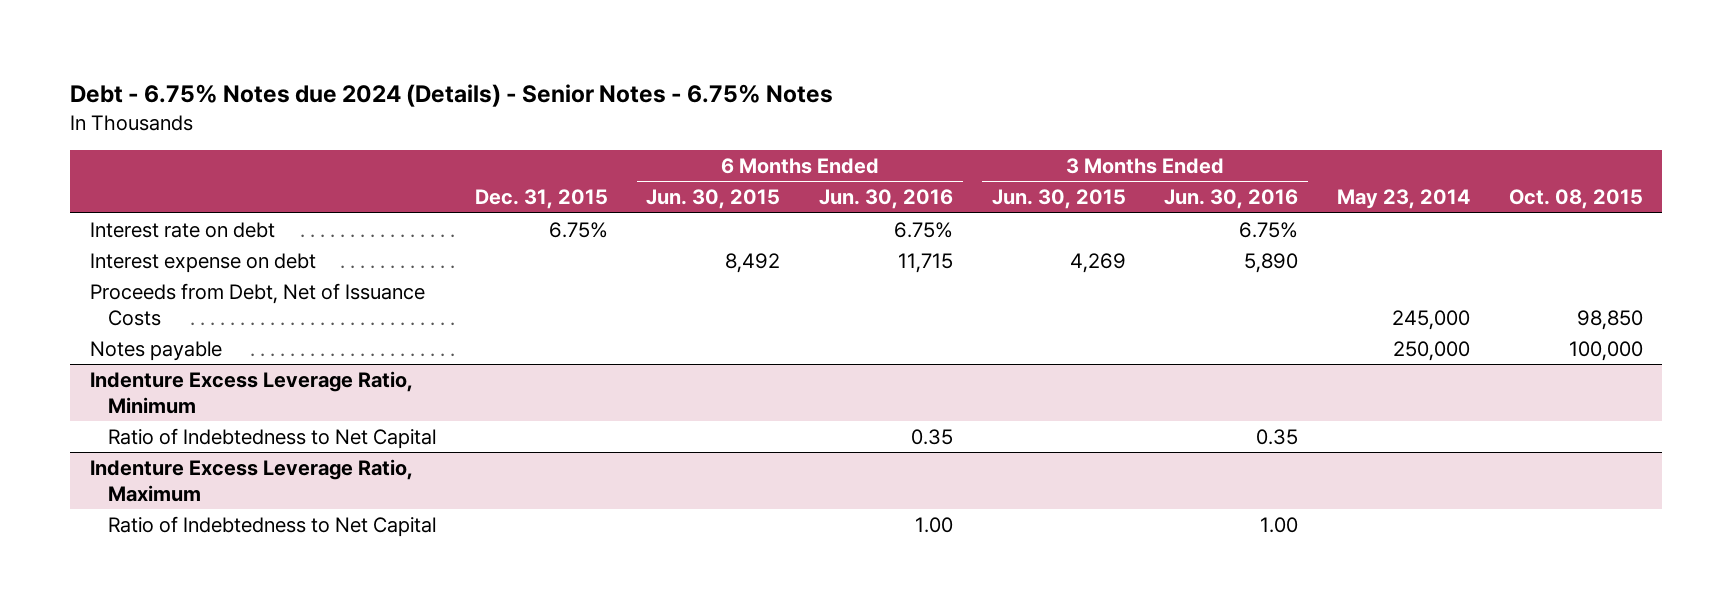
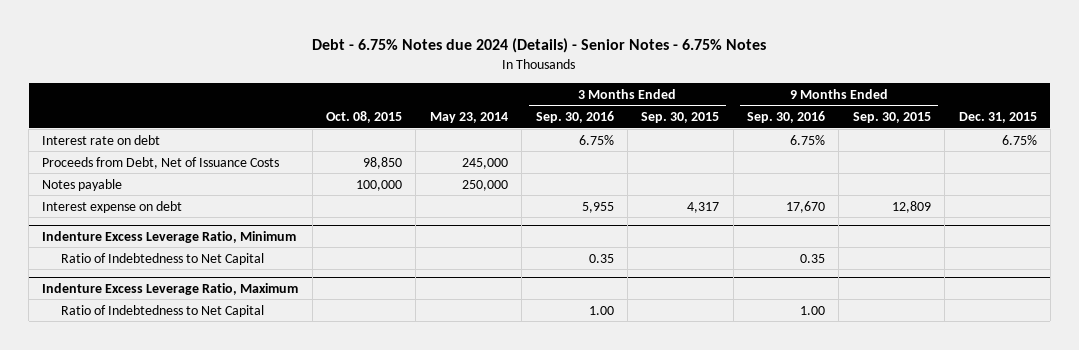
- | Dec. 31, 2015 | 6 Months Ended Jun. 30, 2015 | 6 Months Ended Jun. 30, 2016 | 3 Months Ended Jun. 30, 2015 | 3 Months Ended Jun. 30, 2016 | May 23, 2014 | Oct. 08, 2015
+ | Oct. 08, 2015 | May 23, 2014 | 3 Months Ended Sep. 30, 2016 | 3 Months Ended Sep. 30, 2015 | 9 Months Ended Sep. 30, 2016 | 9 Months Ended Sep. 30, 2015 | Dec. 31, 2015
moved down: Interest expense on debt | | | 5,955 | 4,317 | 17,670 | 12,809 |

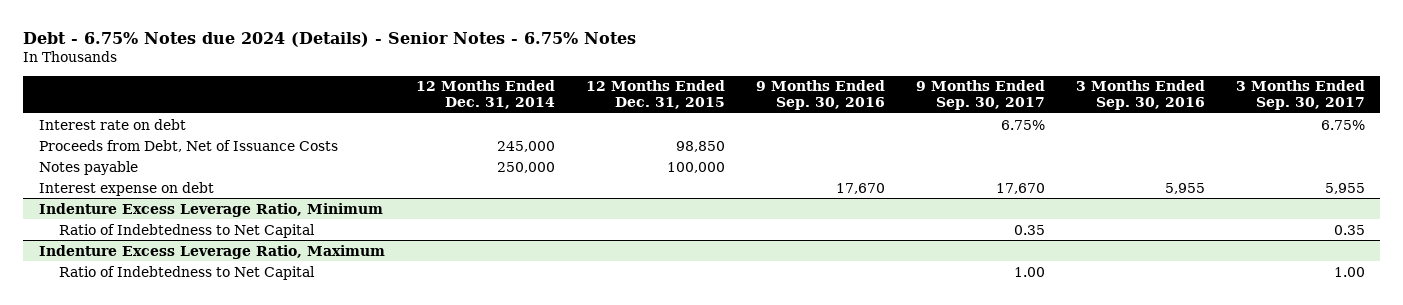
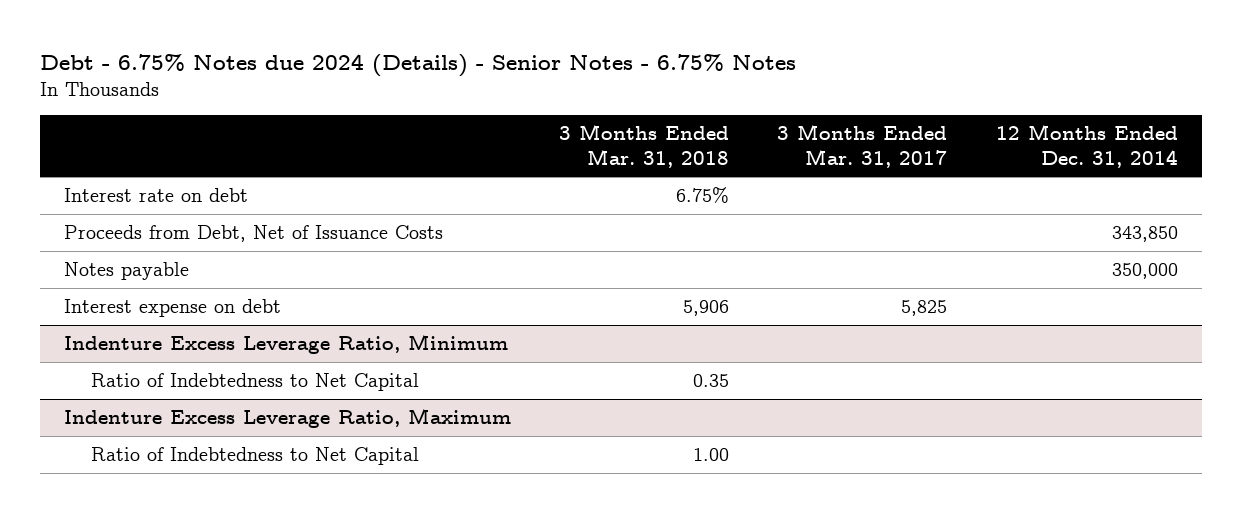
- | 12 Months Ended Dec. 31, 2014 | 12 Months Ended Dec. 31, 2015 | 9 Months Ended Sep. 30, 2016 | 9 Months Ended Sep. 30, 2017 | 3 Months Ended Sep. 30, 2016 | 3 Months Ended Sep. 30, 2017
+ | 3 Months Ended Mar. 31, 2018 | 3 Months Ended Mar. 31, 2017 | 12 Months Ended Dec. 31, 2014
- Proceeds from Debt, Net of Issuance Costs | 245,000 | 98,850 | | | |
- Notes payable | 250,000 | 100,000 | | | |
+ Proceeds from Debt, Net of Issuance Costs | | | 343,850
+ Notes payable | | | 350,000

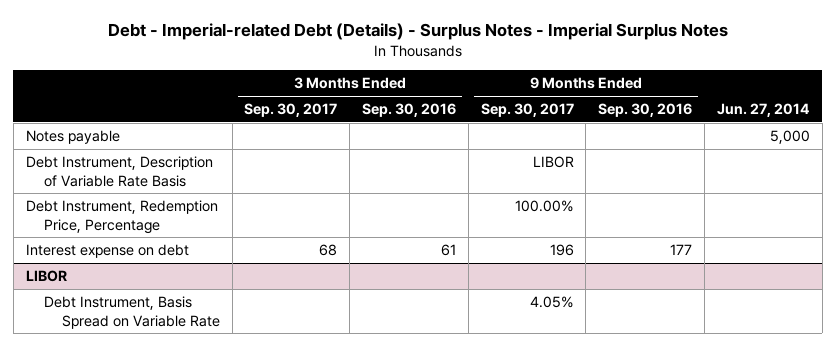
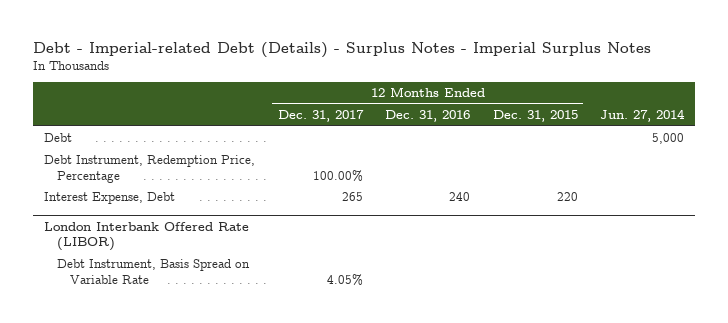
- | 3 Months Ended Sep. 30, 2017 | 3 Months Ended Sep. 30, 2016 | 9 Months Ended Sep. 30, 2017 | 9 Months Ended Sep. 30, 2016 | Jun. 27, 2014
+ | 12 Months Ended Dec. 31, 2017 | 12 Months Ended Dec. 31, 2016 | 12 Months Ended Dec. 31, 2015 | Jun. 27, 2014
- Notes payable | | | | | 5,000
- Debt Instrument, Description of Variable Rate Basis | | | LIBOR | |
+ Debt | | | | 5,000
- Interest expense on debt | 68 | 61 | 196 | 177 |
- LIBOR
+ Interest Expense, Debt | 265 | 240 | 220 |
+ London Interbank Offered Rate (LIBOR)

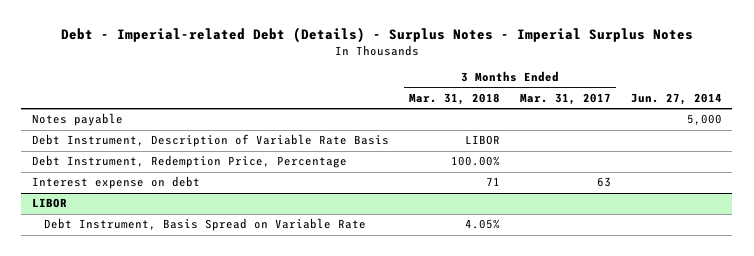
- | 12 Months Ended Dec. 31, 2017 | 12 Months Ended Dec. 31, 2016 | 12 Months Ended Dec. 31, 2015 | Jun. 27, 2014
+ | 3 Months Ended Mar. 31, 2018 | 3 Months Ended Mar. 31, 2017 | Jun. 27, 2014
- Debt | | | | 5,000
+ Notes payable | | | 5,000
+ Debt Instrument, Description of Variable Rate Basis | LIBOR | |
- Interest Expense, Debt | 265 | 240 | 220 |
- London Interbank Offered Rate (LIBOR)
+ Interest expense on debt | 71 | 63 |
+ LIBOR

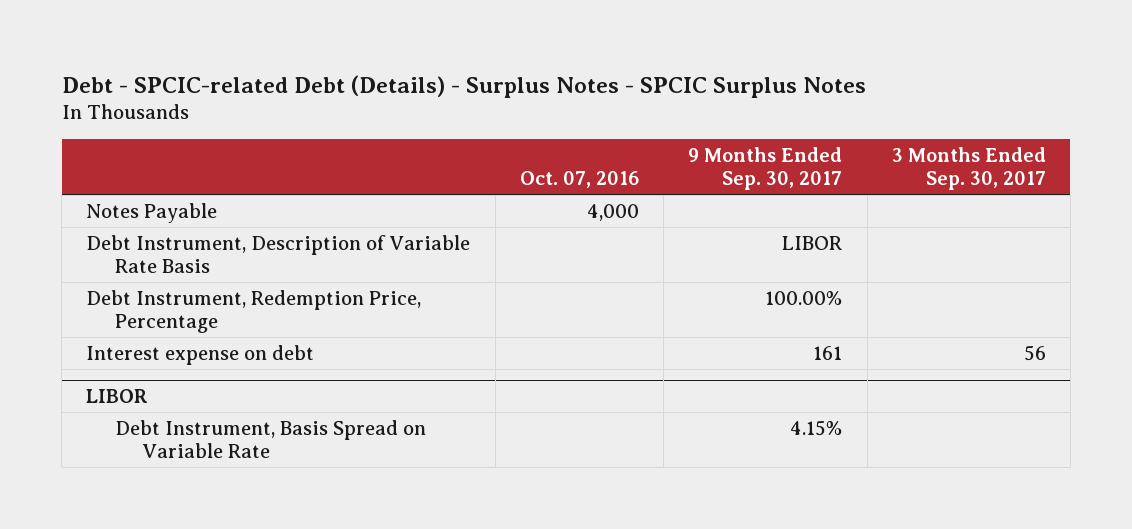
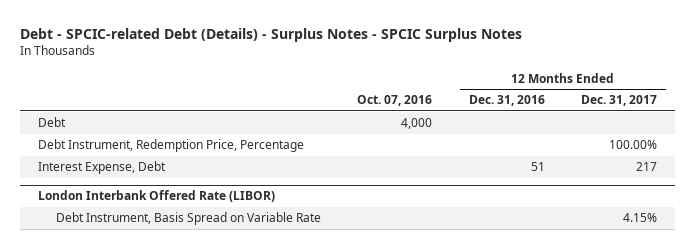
- | Oct. 07, 2016 | 9 Months Ended Sep. 30, 2017 | 3 Months Ended Sep. 30, 2017
+ | Oct. 07, 2016 | 12 Months Ended Dec. 31, 2016 | 12 Months Ended Dec. 31, 2017
- Notes Payable | 4,000 | |
- Debt Instrument, Description of Variable Rate Basis | | LIBOR |
+ Debt | 4,000 | |
- Interest expense on debt | | 161 | 56
- LIBOR
+ Interest Expense, Debt | | 51 | 217
+ London Interbank Offered Rate (LIBOR)

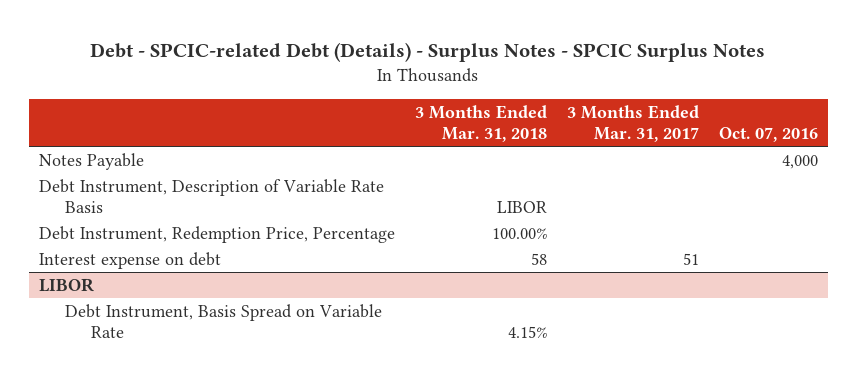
- | Oct. 07, 2016 | 12 Months Ended Dec. 31, 2016 | 12 Months Ended Dec. 31, 2017
+ | 3 Months Ended Mar. 31, 2018 | 3 Months Ended Mar. 31, 2017 | Oct. 07, 2016
- Debt | 4,000 | |
+ Notes Payable | | | 4,000
+ Debt Instrument, Description of Variable Rate Basis | LIBOR | |
- Interest Expense, Debt | | 51 | 217
- London Interbank Offered Rate (LIBOR)
+ Interest expense on debt | 58 | 51 |
+ LIBOR

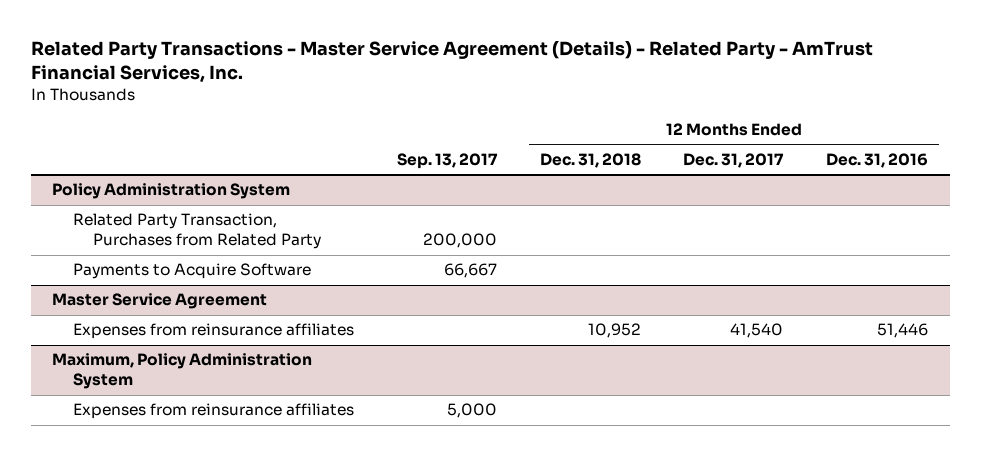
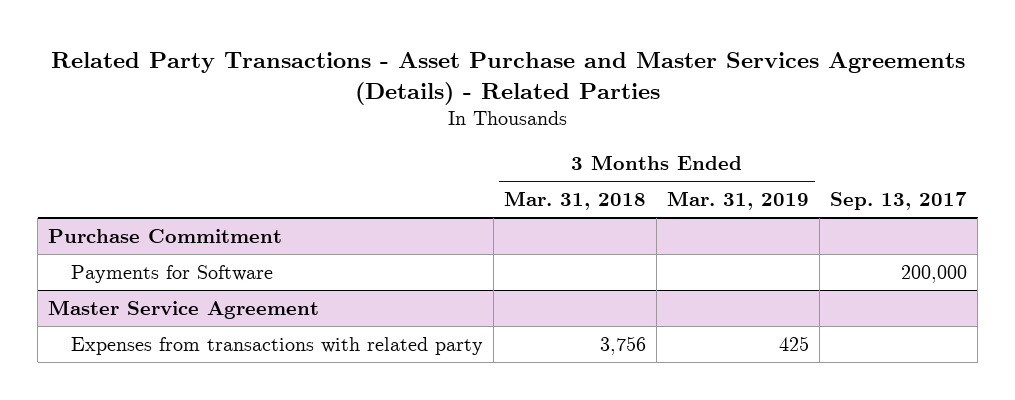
- Related Party Transactions - Master Service Agreement (Details) - Related Party - AmTrust Financial Services, Inc.
+ Related Party Transactions - Asset Purchase and Master Services Agreements (Details) - Related Parties
- | Sep. 13, 2017 | 12 Months Ended Dec. 31, 2018 | 12 Months Ended Dec. 31, 2017 | 12 Months Ended Dec. 31, 2016
+ | 3 Months Ended Mar. 31, 2018 | 3 Months Ended Mar. 31, 2019 | Sep. 13, 2017
- Policy Administration System
- Related Party Transaction, Purchases from Related Party | 200,000 | | |
- Payments to Acquire Software | 66,667 | | |
+ Purchase Commitment
+ Payments for Software | | | 200,000
@ Master Service Agreement
- Expenses from reinsurance affiliates | | 10,952 | 41,540 | 51,446
- Maximum, Policy Administration System
- Expenses from reinsurance affiliates | 5,000 | | |
@ Master Service Agreement
+ Expenses from transactions with related party | 3,756 | 425 |

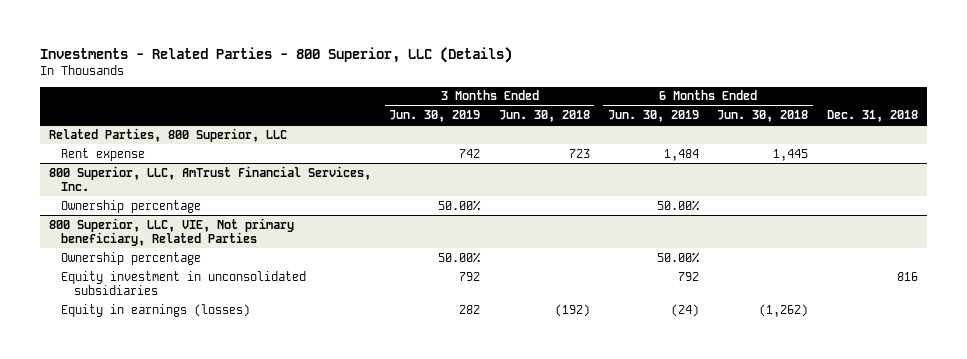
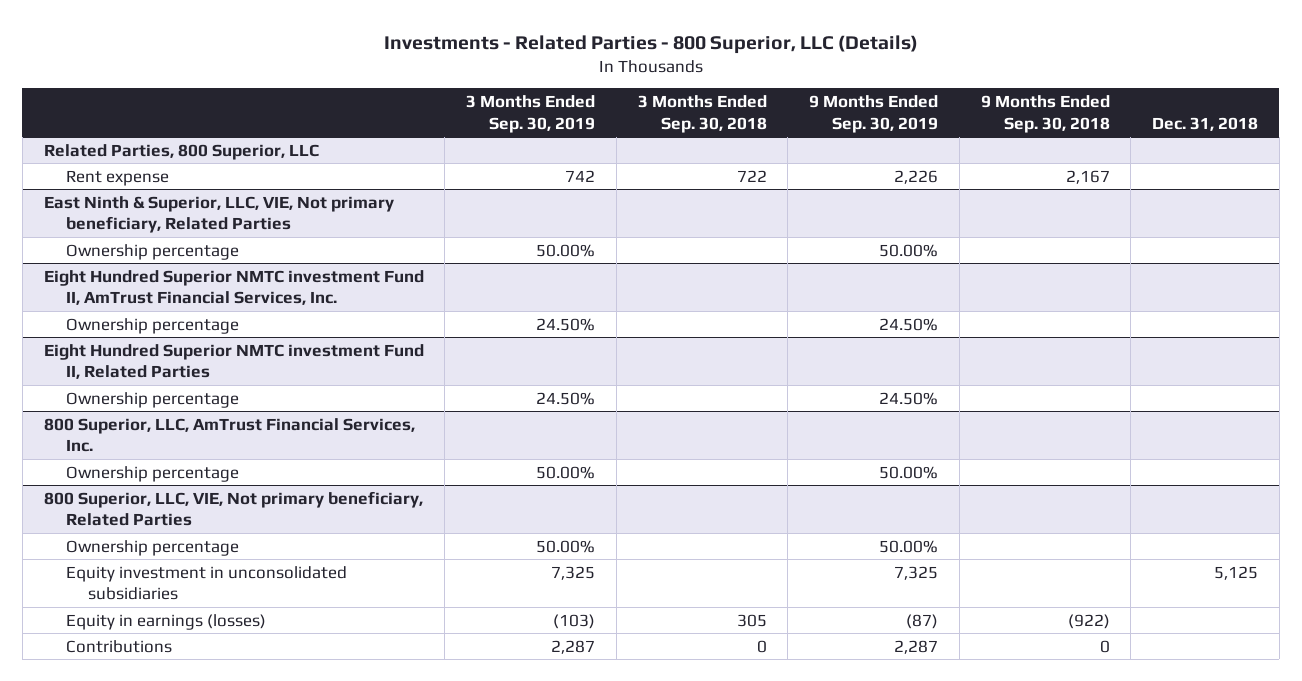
- | 3 Months Ended Jun. 30, 2019 | 3 Months Ended Jun. 30, 2018 | 6 Months Ended Jun. 30, 2019 | 6 Months Ended Jun. 30, 2018 | Dec. 31, 2018
+ | 3 Months Ended Sep. 30, 2019 | 3 Months Ended Sep. 30, 2018 | 9 Months Ended Sep. 30, 2019 | 9 Months Ended Sep. 30, 2018 | Dec. 31, 2018
+ East Ninth & Superior, LLC, VIE, Not primary beneficiary, Related Parties
+ Ownership percentage | 50.00% | | 50.00% | |
+ Eight Hundred Superior NMTC investment Fund II, AmTrust Financial Services, Inc.
+ Ownership percentage | 24.50% | | 24.50% | |
+ Eight Hundred Superior NMTC investment Fund II, Related Parties
+ Ownership percentage | 24.50% | | 24.50% | |
@ 800 Superior, LLC, VIE, Not primary beneficiary, Related Parties
- Equity investment in unconsolidated subsidiaries | 792 | | 792 | | 816
+ Equity investment in unconsolidated subsidiaries | 7,325 | | 7,325 | | 5,125
+ Contributions | 2,287 | 0 | 2,287 | 0 |

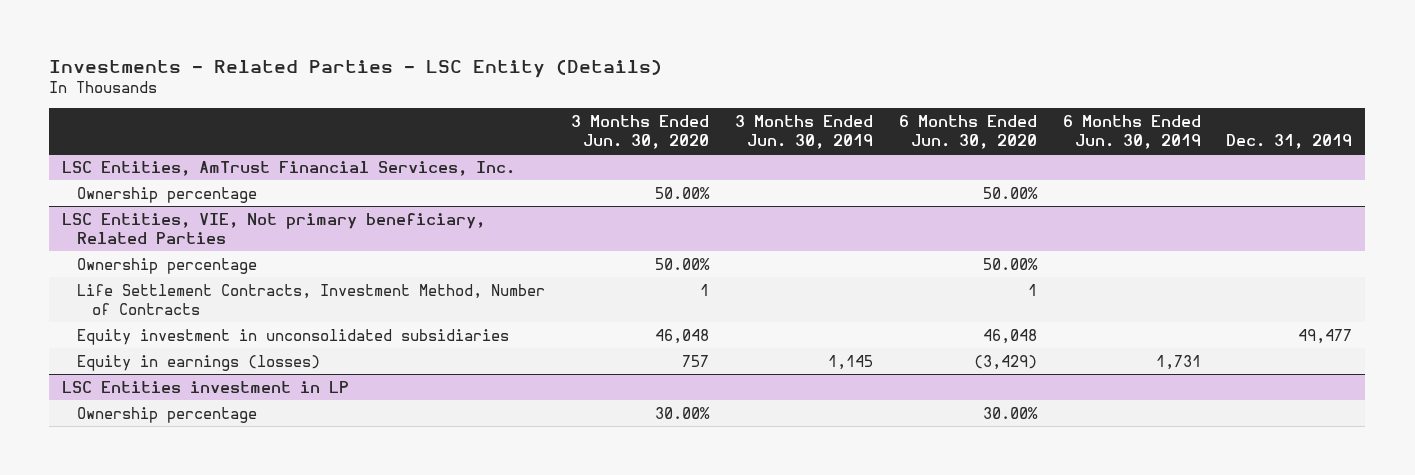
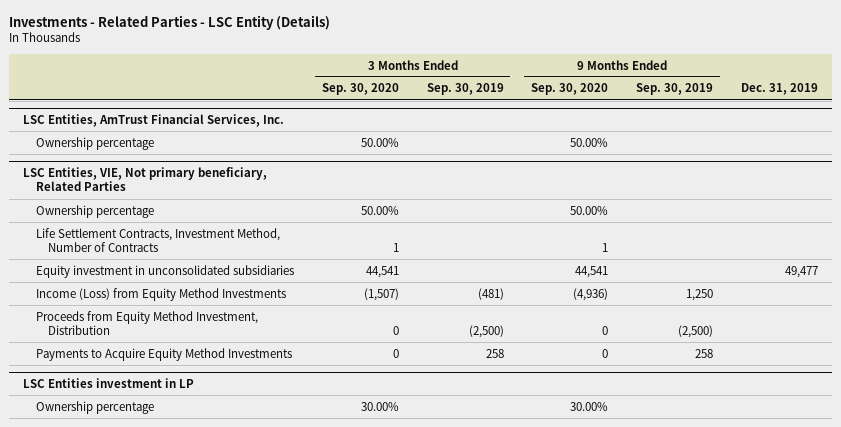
- | 3 Months Ended Jun. 30, 2020 | 3 Months Ended Jun. 30, 2019 | 6 Months Ended Jun. 30, 2020 | 6 Months Ended Jun. 30, 2019 | Dec. 31, 2019
+ | 3 Months Ended Sep. 30, 2020 | 3 Months Ended Sep. 30, 2019 | 9 Months Ended Sep. 30, 2020 | 9 Months Ended Sep. 30, 2019 | Dec. 31, 2019
@ LSC Entities, VIE, Not primary beneficiary, Related Parties
- Equity in earnings (losses) | 757 | 1,145 | (3,429) | 1,731 |
+ Income (Loss) from Equity Method Investments | (1,507) | (481) | (4,936) | 1,250 |
+ Proceeds from Equity Method Investment, Distribution | 0 | (2,500) | 0 | (2,500) |
+ Payments to Acquire Equity Method Investments | 0 | 258 | 0 | 258 |

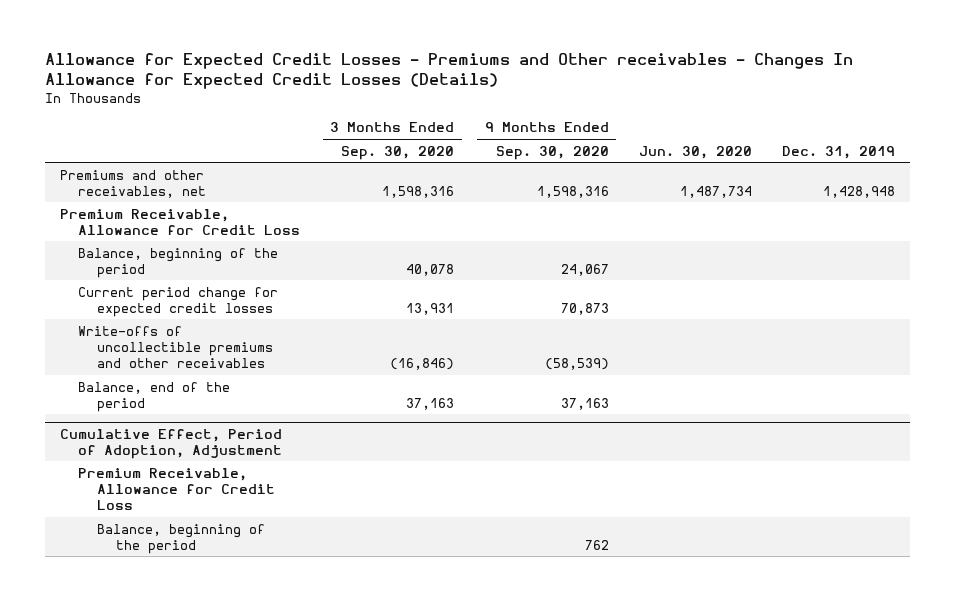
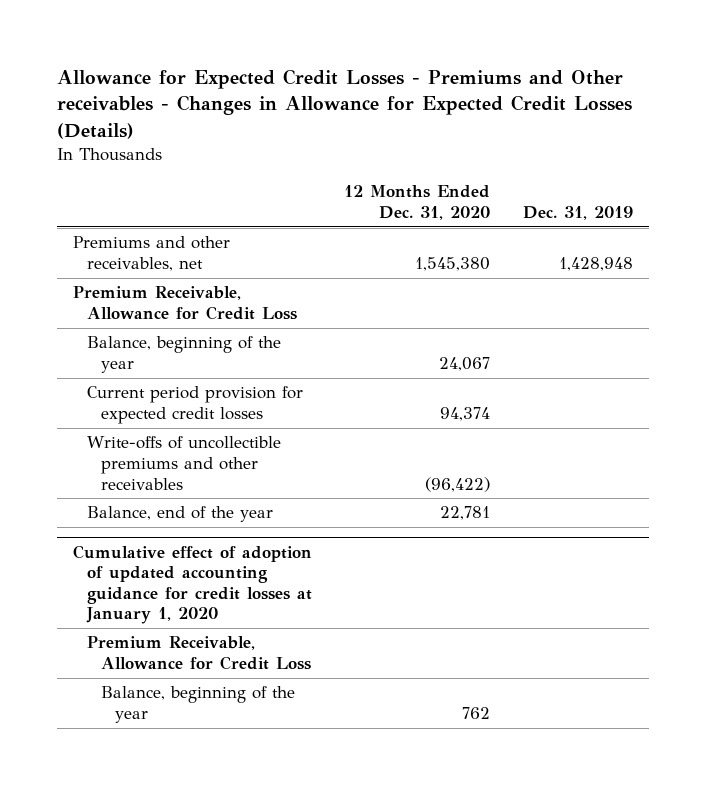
- Allowance for Expected Credit Losses - Premiums and Other receivables - Changes In Allowance for Expected Credit Losses (Details)
+ Allowance for Expected Credit Losses - Premiums and Other receivables - Changes in Allowance for Expected Credit Losses (Details)
- | 3 Months Ended Sep. 30, 2020 | 9 Months Ended Sep. 30, 2020 | Jun. 30, 2020 | Dec. 31, 2019
+ | 12 Months Ended Dec. 31, 2020 | Dec. 31, 2019
- Balance, beginning of the period | 40,078 | 24,067 | |
- Current period change for expected credit losses | 13,931 | 70,873 | |
+ Balance, beginning of the year | 24,067 |
+ Current period provision for expected credit losses | 94,374 |
- Balance, end of the period | 37,163 | 37,163 | |
- Cumulative Effect, Period of Adoption, Adjustment
+ Balance, end of the year | 22,781 |
+ Cumulative effect of adoption of updated accounting guidance for credit losses at January 1, 2020
- Balance, beginning of the period | | 762 | |
+ Balance, beginning of the year | 762 |

